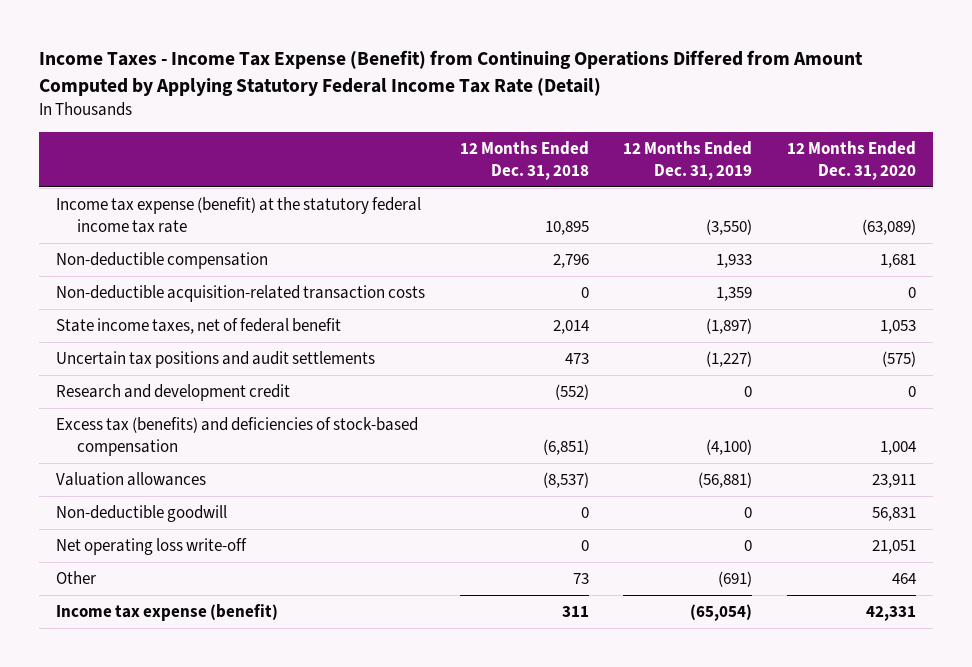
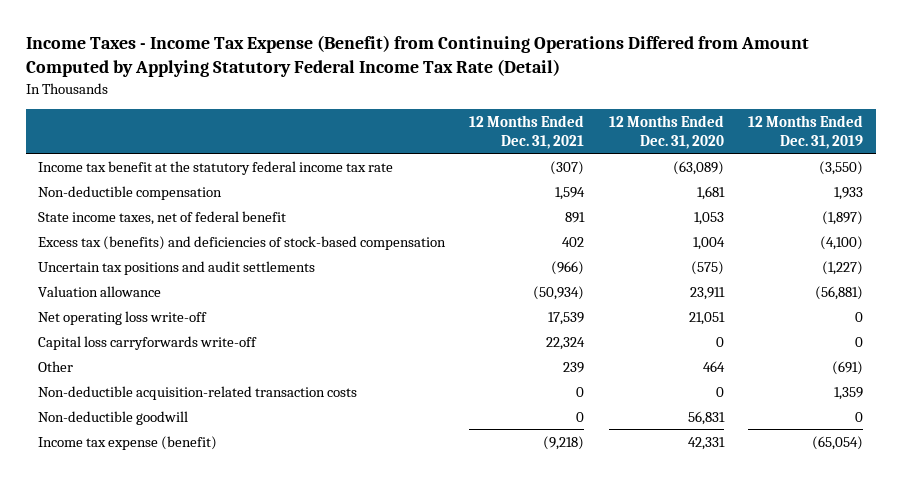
- | 12 Months Ended Dec. 31, 2018 | 12 Months Ended Dec. 31, 2019 | 12 Months Ended Dec. 31, 2020
+ | 12 Months Ended Dec. 31, 2021 | 12 Months Ended Dec. 31, 2020 | 12 Months Ended Dec. 31, 2019
- Income tax expense (benefit) at the statutory federal income tax rate | 10,895 | (3,550) | (63,089)
+ Income tax benefit at the statutory federal income tax rate | (307) | (63,089) | (3,550)
- Research and development credit | (552) | 0 | 0
- Valuation allowances | (8,537) | (56,881) | 23,911
moved down: Uncertain tax positions and audit settlements | (966) | (575) | (1,227)
+ Valuation allowance | (50,934) | 23,911 | (56,881)
+ Capital loss carryforwards write-off | 22,324 | 0 | 0
moved down: Non-deductible acquisition-related transaction costs | 0 | 0 | 1,359
moved down: Non-deductible goodwill | 0 | 56,831 | 0

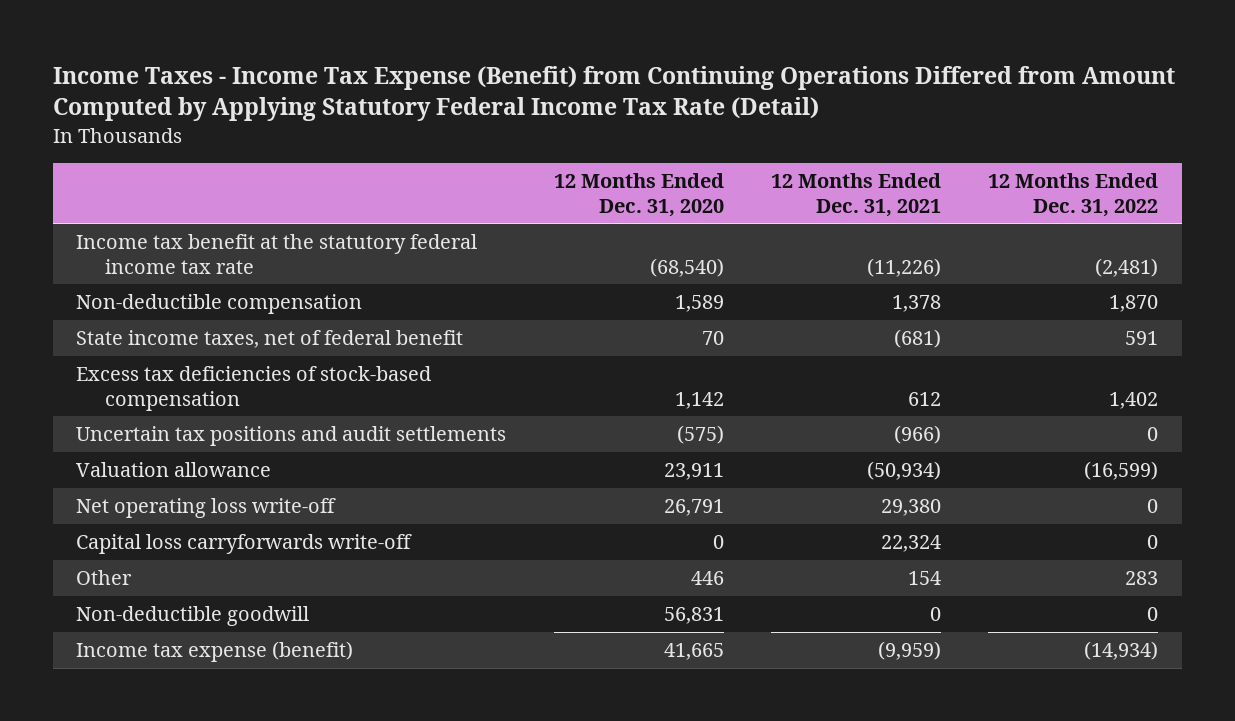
- | 12 Months Ended Dec. 31, 2021 | 12 Months Ended Dec. 31, 2020 | 12 Months Ended Dec. 31, 2019
+ | 12 Months Ended Dec. 31, 2020 | 12 Months Ended Dec. 31, 2021 | 12 Months Ended Dec. 31, 2022
- Income tax benefit at the statutory federal income tax rate | (307) | (63,089) | (3,550)
- Non-deductible compensation | 1,594 | 1,681 | 1,933
- State income taxes, net of federal benefit | 891 | 1,053 | (1,897)
- Excess tax (benefits) and deficiencies of stock-based compensation | 402 | 1,004 | (4,100)
+ Income tax benefit at the statutory federal income tax rate | (68,540) | (11,226) | (2,481)
+ Non-deductible compensation | 1,589 | 1,378 | 1,870
+ State income taxes, net of federal benefit | 70 | (681) | 591
+ Excess tax deficiencies of stock-based compensation | 1,142 | 612 | 1,402
- Net operating loss write-off | 17,539 | 21,051 | 0
+ Net operating loss write-off | 26,791 | 29,380 | 0
- Other | 239 | 464 | (691)
- Non-deductible acquisition-related transaction costs | 0 | 0 | 1,359
+ Other | 446 | 154 | 283
- Income tax expense (benefit) | (9,218) | 42,331 | (65,054)
+ Income tax expense (benefit) | 41,665 | (9,959) | (14,934)

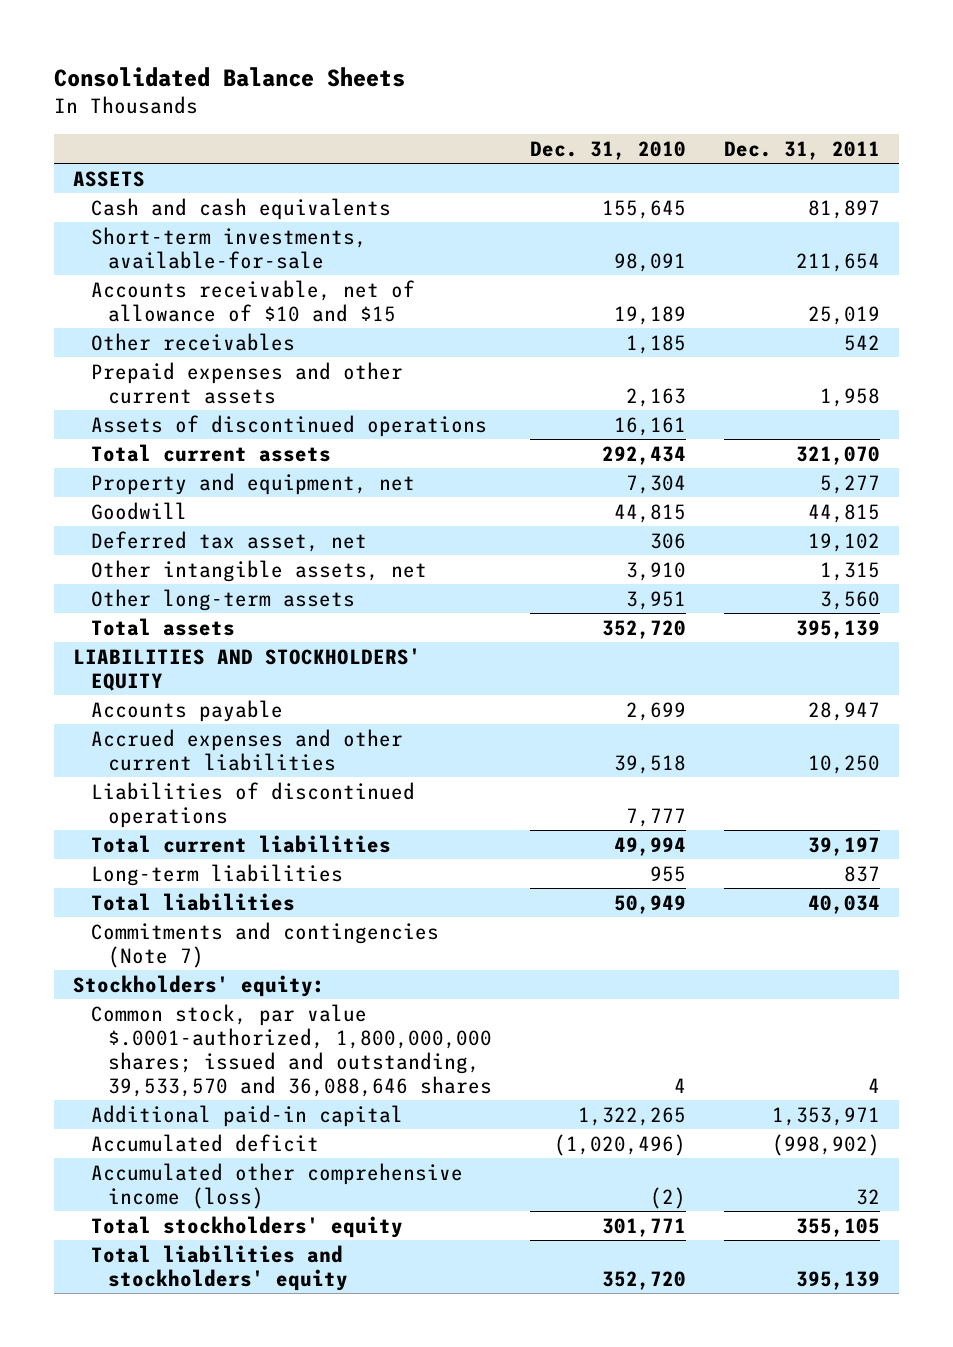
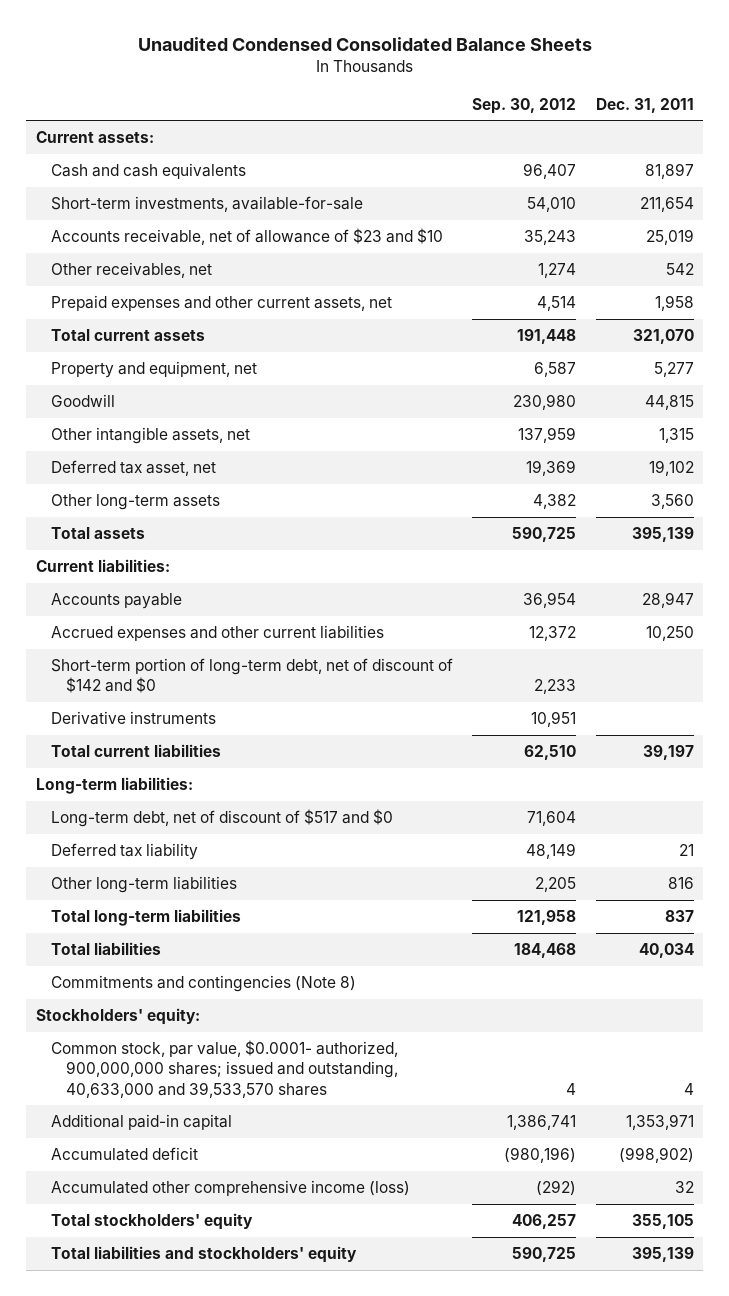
- Consolidated Balance Sheets
+ Unaudited Condensed Consolidated Balance Sheets
- | Dec. 31, 2010 | Dec. 31, 2011
+ | Sep. 30, 2012 | Dec. 31, 2011
- ASSETS
+ Current assets:
- Accounts receivable, net of allowance of $10 and $15 | 19,189 | 25,019
- Other receivables | 1,185 | 542
- Prepaid expenses and other current assets | 2,163 | 1,958
- Assets of discontinued operations | 16,161 |
+ Accounts receivable, net of allowance of $23 and $10 | 35,243 | 25,019
+ Other receivables, net | 1,274 | 542
+ Prepaid expenses and other current assets, net | 4,514 | 1,958
moved down: Deferred tax asset, net | 19,369 | 19,102
- LIABILITIES AND STOCKHOLDERS' EQUITY
+ Current liabilities:
- Liabilities of discontinued operations | 7,777 |
+ Short-term portion of long-term debt, net of discount of $142 and $0 | 2,233 |
+ Derivative instruments | 10,951 |
- Long-term liabilities | 955 | 837
+ Long-term liabilities:
+ Long-term debt, net of discount of $517 and $0 | 71,604 |
+ Deferred tax liability | 48,149 | 21
+ Other long-term liabilities | 2,205 | 816
+ Total long-term liabilities | 121,958 | 837
- Commitments and contingencies (Note 7)
+ Commitments and contingencies (Note 8)
- Common stock, par value $.0001-authorized, 1,800,000,000 shares; issued and outstanding, 39,533,570 and 36,088,646 shares | 4 | 4
+ Common stock, par value, $0.0001- authorized, 900,000,000 shares; issued and outstanding, 40,633,000 and 39,533,570 shares | 4 | 4

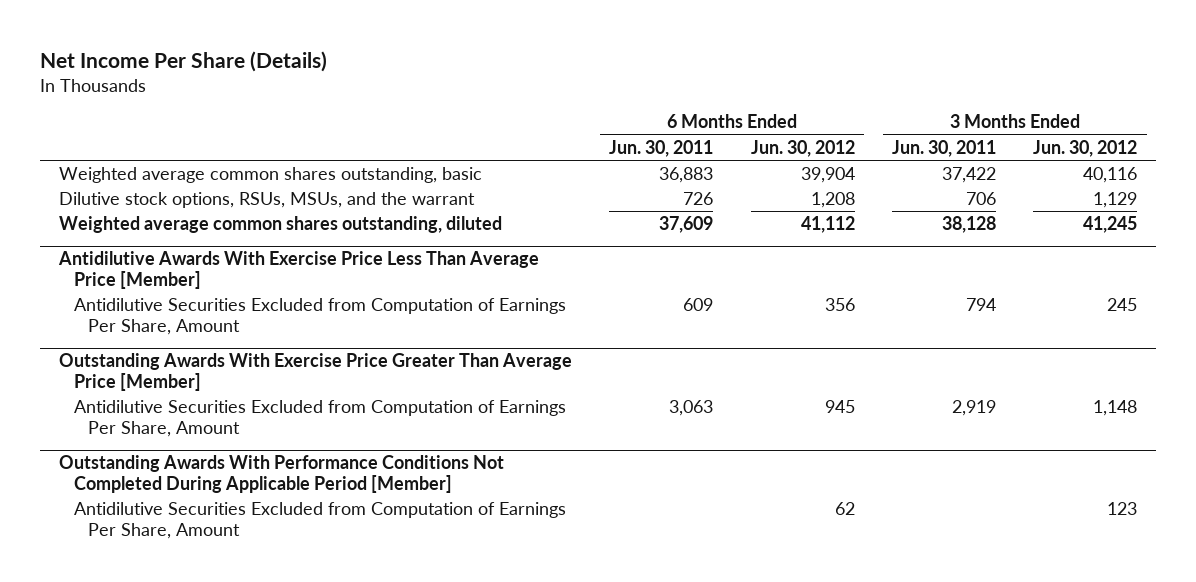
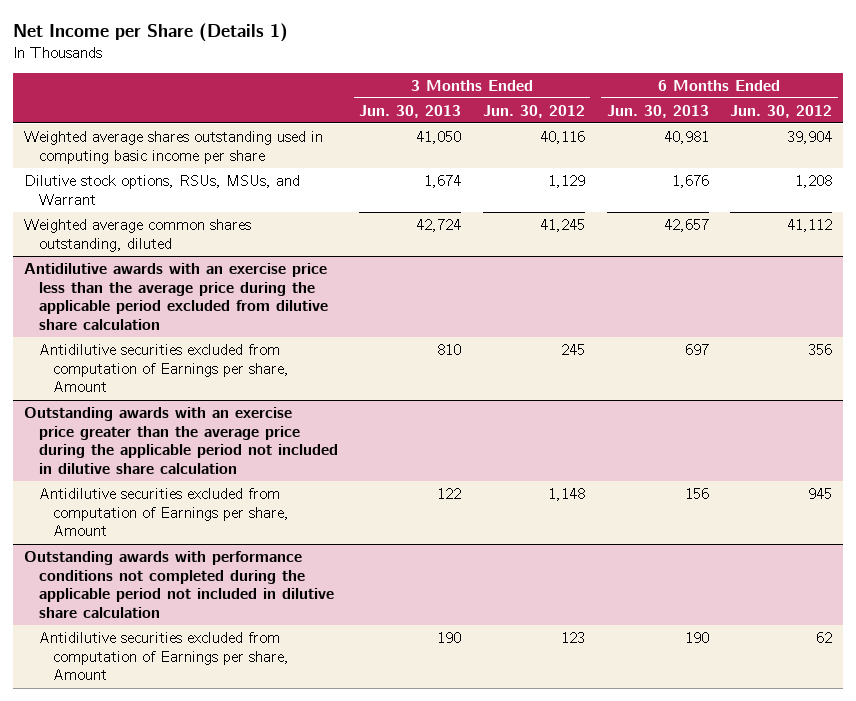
- Net Income Per Share (Details)
+ Net Income per Share (Details 1)
- | 6 Months Ended Jun. 30, 2011 | 6 Months Ended Jun. 30, 2012 | 3 Months Ended Jun. 30, 2011 | 3 Months Ended Jun. 30, 2012
+ | 3 Months Ended Jun. 30, 2013 | 3 Months Ended Jun. 30, 2012 | 6 Months Ended Jun. 30, 2013 | 6 Months Ended Jun. 30, 2012
- Weighted average common shares outstanding, basic | 36,883 | 39,904 | 37,422 | 40,116
- Dilutive stock options, RSUs, MSUs, and the warrant | 726 | 1,208 | 706 | 1,129
+ Weighted average shares outstanding used in computing basic income per share | 41,050 | 40,116 | 40,981 | 39,904
+ Dilutive stock options, RSUs, MSUs, and Warrant | 1,674 | 1,129 | 1,676 | 1,208
- Antidilutive Awards With Exercise Price Less Than Average Price [Member]
- Antidilutive Securities Excluded from Computation of Earnings Per Share, Amount | 609 | 356 | 794 | 245
- Outstanding Awards With Exercise Price Greater Than Average Price [Member]
- Antidilutive Securities Excluded from Computation of Earnings Per Share, Amount | 3,063 | 945 | 2,919 | 1,148
- Outstanding Awards With Performance Conditions Not Completed During Applicable Period [Member]
- Antidilutive Securities Excluded from Computation of Earnings Per Share, Amount | | 62 | | 123
+ Antidilutive awards with an exercise price less than the average price during the applicable period excluded from dilutive share calculation
+ Antidilutive securities excluded from computation of Earnings per share, Amount | 810 | 245 | 697 | 356
+ Outstanding awards with an exercise price greater than the average price during the applicable period not included in dilutive share calculation
+ Antidilutive securities excluded from computation of Earnings per share, Amount | 122 | 1,148 | 156 | 945
+ Outstanding awards with performance conditions not completed during the applicable period not included in dilutive share calculation
+ Antidilutive securities excluded from computation of Earnings per share, Amount | 190 | 123 | 190 | 62

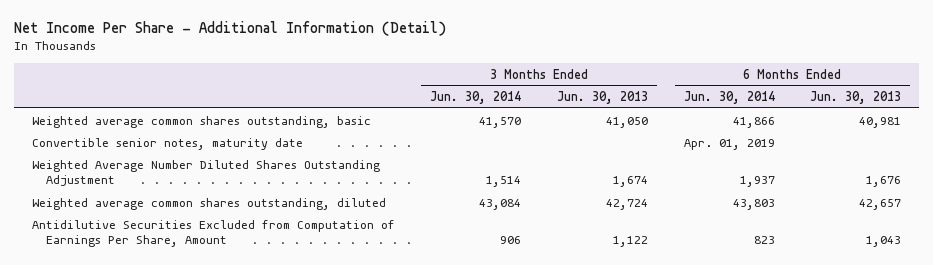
- Net Income per Share (Details 1)
+ Net Income Per Share - Additional Information (Detail)
- | 3 Months Ended Jun. 30, 2013 | 3 Months Ended Jun. 30, 2012 | 6 Months Ended Jun. 30, 2013 | 6 Months Ended Jun. 30, 2012
+ | 3 Months Ended Jun. 30, 2014 | 3 Months Ended Jun. 30, 2013 | 6 Months Ended Jun. 30, 2014 | 6 Months Ended Jun. 30, 2013
- Weighted average shares outstanding used in computing basic income per share | 41,050 | 40,116 | 40,981 | 39,904
- Dilutive stock options, RSUs, MSUs, and Warrant | 1,674 | 1,129 | 1,676 | 1,208
+ Weighted average common shares outstanding, basic | 41,570 | 41,050 | 41,866 | 40,981
+ Convertible senior notes, maturity date | | | Apr. 01, 2019 |
+ Weighted Average Number Diluted Shares Outstanding Adjustment | 1,514 | 1,674 | 1,937 | 1,676
- Antidilutive awards with an exercise price less than the average price during the applicable period excluded from dilutive share calculation
- Antidilutive securities excluded from computation of Earnings per share, Amount | 810 | 245 | 697 | 356
- Outstanding awards with an exercise price greater than the average price during the applicable period not included in dilutive share calculation
- Antidilutive securities excluded from computation of Earnings per share, Amount | 122 | 1,148 | 156 | 945
- Outstanding awards with performance conditions not completed during the applicable period not included in dilutive share calculation
- Antidilutive securities excluded from computation of Earnings per share, Amount | 190 | 123 | 190 | 62
+ Antidilutive Securities Excluded from Computation of Earnings Per Share, Amount | 906 | 1,122 | 823 | 1,043

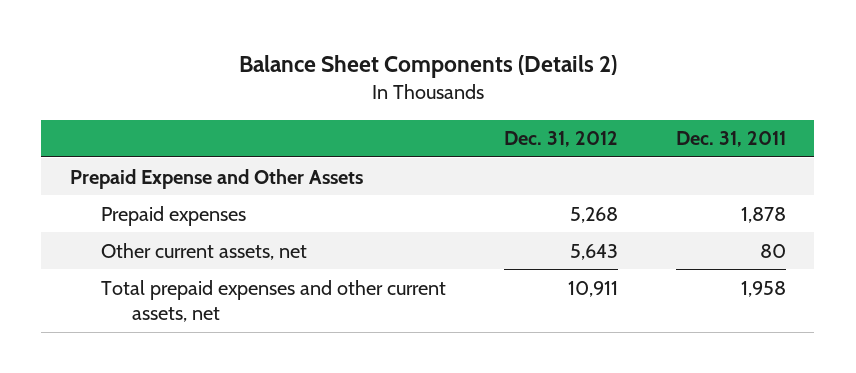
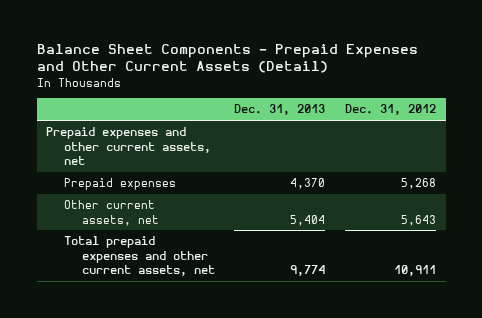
- Balance Sheet Components (Details 2)
+ Balance Sheet Components - Prepaid Expenses and Other Current Assets (Detail)
- | Dec. 31, 2012 | Dec. 31, 2011
+ | Dec. 31, 2013 | Dec. 31, 2012
- Prepaid Expense and Other Assets
+ Prepaid expenses and other current assets, net

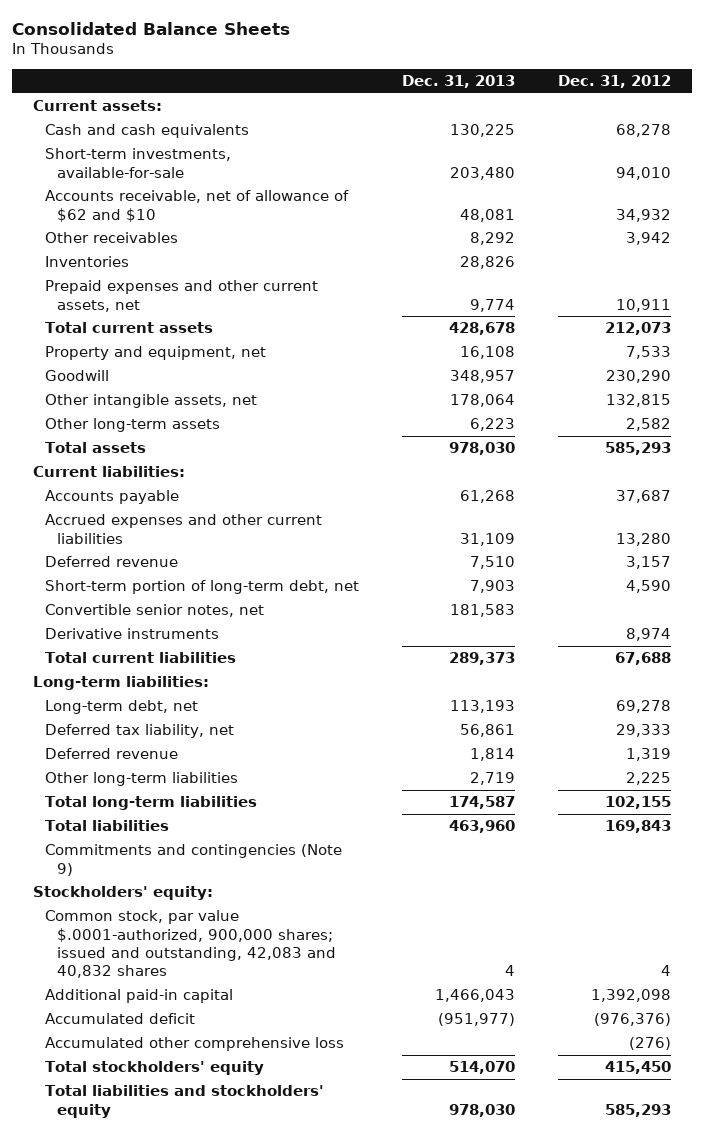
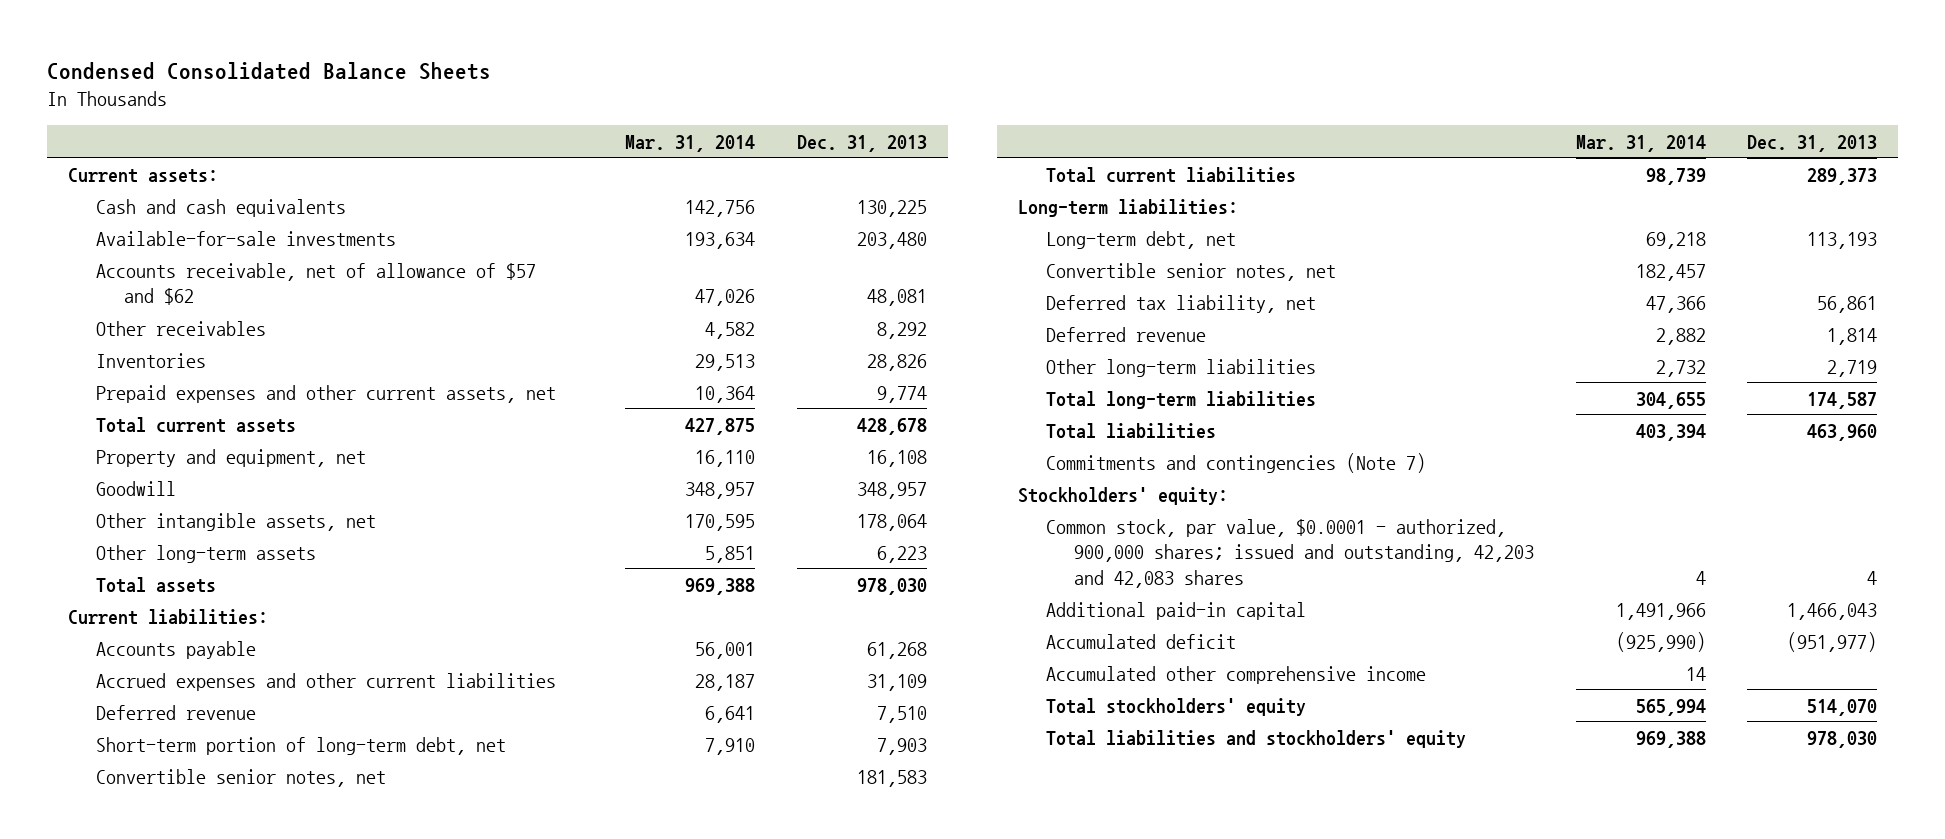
- Consolidated Balance Sheets
+ Condensed Consolidated Balance Sheets
- | Dec. 31, 2013 | Dec. 31, 2012
+ | Mar. 31, 2014 | Dec. 31, 2013
- Short-term investments, available-for-sale | 203,480 | 94,010
- Accounts receivable, net of allowance of $62 and $10 | 48,081 | 34,932
+ Available-for-sale investments | 193,634 | 203,480
+ Accounts receivable, net of allowance of $57 and $62 | 47,026 | 48,081
- Derivative instruments | | 8,974
+ Convertible senior notes, net | 182,457 |
- Commitments and contingencies (Note 9)
+ Commitments and contingencies (Note 7)
- Common stock, par value $.0001-authorized, 900,000 shares; issued and outstanding, 42,083 and 40,832 shares | 4 | 4
+ Common stock, par value, $0.0001 - authorized, 900,000 shares; issued and outstanding, 42,203 and 42,083 shares | 4 | 4
- Accumulated other comprehensive loss | | (276)
+ Accumulated other comprehensive income | 14 |

